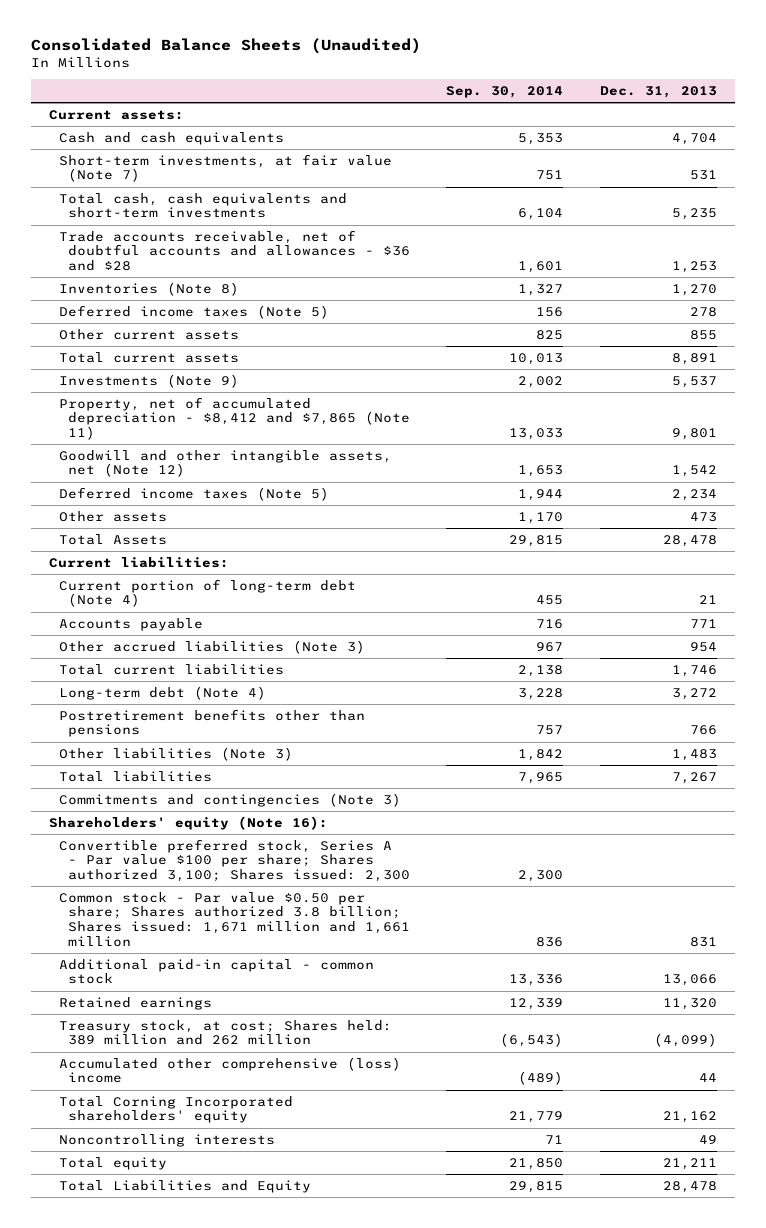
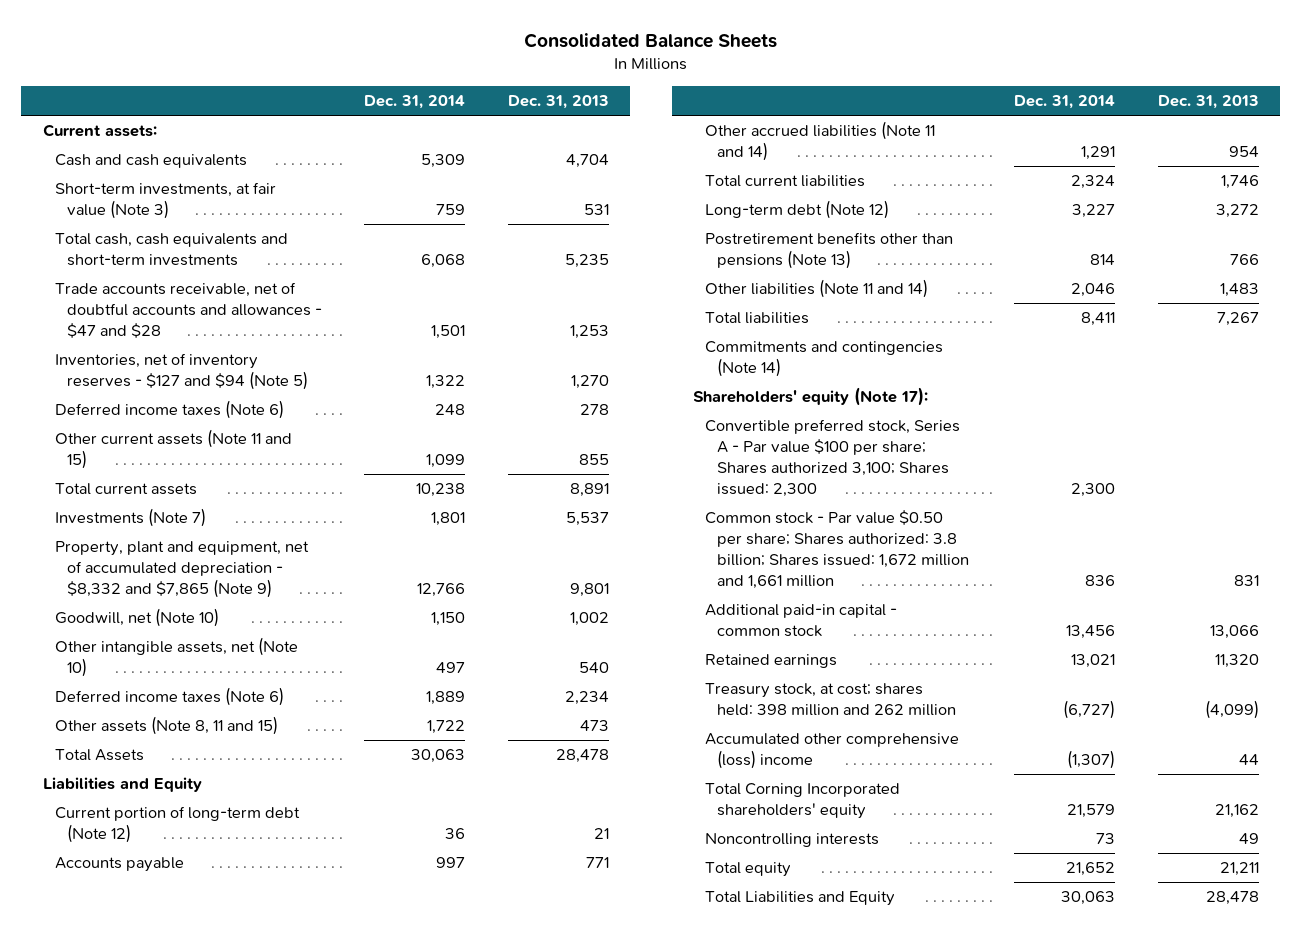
- Consolidated Balance Sheets (Unaudited)
+ Consolidated Balance Sheets
- | Sep. 30, 2014 | Dec. 31, 2013
+ | Dec. 31, 2014 | Dec. 31, 2013
- Short-term investments, at fair value (Note 7) | 751 | 531
+ Short-term investments, at fair value (Note 3) | 759 | 531
- Trade accounts receivable, net of doubtful accounts and allowances - $36 and $28 | 1,601 | 1,253
- Inventories (Note 8) | 1,327 | 1,270
- Deferred income taxes (Note 5) | 156 | 278
- Other current assets | 825 | 855
+ Trade accounts receivable, net of doubtful accounts and allowances - $47 and $28 | 1,501 | 1,253
+ Inventories, net of inventory reserves - $127 and $94 (Note 5) | 1,322 | 1,270
+ Deferred income taxes (Note 6) | 248 | 278
+ Other current assets (Note 11 and 15) | 1,099 | 855
- Investments (Note 9) | 2,002 | 5,537
- Property, net of accumulated depreciation - $8,412 and $7,865 (Note 11) | 13,033 | 9,801
- Goodwill and other intangible assets, net (Note 12) | 1,653 | 1,542
- Deferred income taxes (Note 5) | 1,944 | 2,234
- Other assets | 1,170 | 473
+ Investments (Note 7) | 1,801 | 5,537
+ Property, plant and equipment, net of accumulated depreciation - $8,332 and $7,865 (Note 9) | 12,766 | 9,801
+ Goodwill, net (Note 10) | 1,150 | 1,002
+ Other intangible assets, net (Note 10) | 497 | 540
+ Deferred income taxes (Note 6) | 1,889 | 2,234
+ Other assets (Note 8, 11 and 15) | 1,722 | 473
- Current liabilities:
- Current portion of long-term debt (Note 4) | 455 | 21
+ Liabilities and Equity
+ Current portion of long-term debt (Note 12) | 36 | 21
- Other accrued liabilities (Note 3) | 967 | 954
+ Other accrued liabilities (Note 11 and 14) | 1,291 | 954
- Long-term debt (Note 4) | 3,228 | 3,272
- Postretirement benefits other than pensions | 757 | 766
- Other liabilities (Note 3) | 1,842 | 1,483
+ Long-term debt (Note 12) | 3,227 | 3,272
+ Postretirement benefits other than pensions (Note 13) | 814 | 766
+ Other liabilities (Note 11 and 14) | 2,046 | 1,483
- Commitments and contingencies (Note 3)
- Shareholders' equity (Note 16):
+ Commitments and contingencies (Note 14)
+ Shareholders' equity (Note 17):
- Common stock - Par value $0.50 per share; Shares authorized 3.8 billion; Shares issued: 1,671 million and 1,661 million | 836 | 831
+ Common stock - Par value $0.50 per share; Shares authorized: 3.8 billion; Shares issued: 1,672 million and 1,661 million | 836 | 831
- Treasury stock, at cost; Shares held: 389 million and 262 million | (6,543) | (4,099)
+ Treasury stock, at cost; shares held: 398 million and 262 million | (6,727) | (4,099)

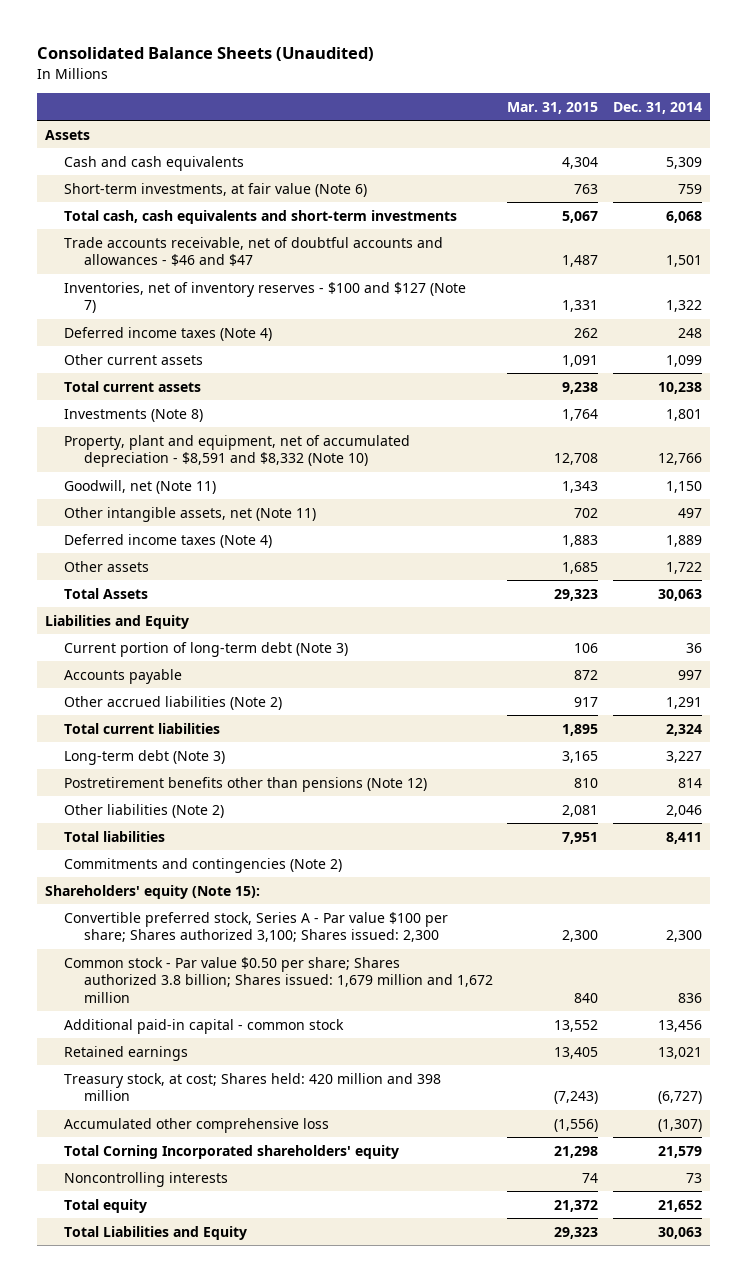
- Consolidated Balance Sheets
+ Consolidated Balance Sheets (Unaudited)
- | Dec. 31, 2014 | Dec. 31, 2013
+ | Mar. 31, 2015 | Dec. 31, 2014
- Current assets:
+ Assets
- Short-term investments, at fair value (Note 3) | 759 | 531
+ Short-term investments, at fair value (Note 6) | 763 | 759
- Trade accounts receivable, net of doubtful accounts and allowances - $47 and $28 | 1,501 | 1,253
- Inventories, net of inventory reserves - $127 and $94 (Note 5) | 1,322 | 1,270
- Deferred income taxes (Note 6) | 248 | 278
- Other current assets (Note 11 and 15) | 1,099 | 855
+ Trade accounts receivable, net of doubtful accounts and allowances - $46 and $47 | 1,487 | 1,501
+ Inventories, net of inventory reserves - $100 and $127 (Note 7) | 1,331 | 1,322
+ Deferred income taxes (Note 4) | 262 | 248
+ Other current assets | 1,091 | 1,099
- Investments (Note 7) | 1,801 | 5,537
- Property, plant and equipment, net of accumulated depreciation - $8,332 and $7,865 (Note 9) | 12,766 | 9,801
- Goodwill, net (Note 10) | 1,150 | 1,002
- Other intangible assets, net (Note 10) | 497 | 540
- Deferred income taxes (Note 6) | 1,889 | 2,234
- Other assets (Note 8, 11 and 15) | 1,722 | 473
+ Investments (Note 8) | 1,764 | 1,801
+ Property, plant and equipment, net of accumulated depreciation - $8,591 and $8,332 (Note 10) | 12,708 | 12,766
+ Goodwill, net (Note 11) | 1,343 | 1,150
+ Other intangible assets, net (Note 11) | 702 | 497
+ Deferred income taxes (Note 4) | 1,883 | 1,889
+ Other assets | 1,685 | 1,722
- Current portion of long-term debt (Note 12) | 36 | 21
+ Current portion of long-term debt (Note 3) | 106 | 36
- Other accrued liabilities (Note 11 and 14) | 1,291 | 954
+ Other accrued liabilities (Note 2) | 917 | 1,291
- Long-term debt (Note 12) | 3,227 | 3,272
- Postretirement benefits other than pensions (Note 13) | 814 | 766
- Other liabilities (Note 11 and 14) | 2,046 | 1,483
+ Long-term debt (Note 3) | 3,165 | 3,227
+ Postretirement benefits other than pensions (Note 12) | 810 | 814
+ Other liabilities (Note 2) | 2,081 | 2,046
- Commitments and contingencies (Note 14)
- Shareholders' equity (Note 17):
+ Commitments and contingencies (Note 2)
+ Shareholders' equity (Note 15):
- Common stock - Par value $0.50 per share; Shares authorized: 3.8 billion; Shares issued: 1,672 million and 1,661 million | 836 | 831
+ Common stock - Par value $0.50 per share; Shares authorized 3.8 billion; Shares issued: 1,679 million and 1,672 million | 840 | 836
- Treasury stock, at cost; shares held: 398 million and 262 million | (6,727) | (4,099)
- Accumulated other comprehensive (loss) income | (1,307) | 44
+ Treasury stock, at cost; Shares held: 420 million and 398 million | (7,243) | (6,727)
+ Accumulated other comprehensive loss | (1,556) | (1,307)

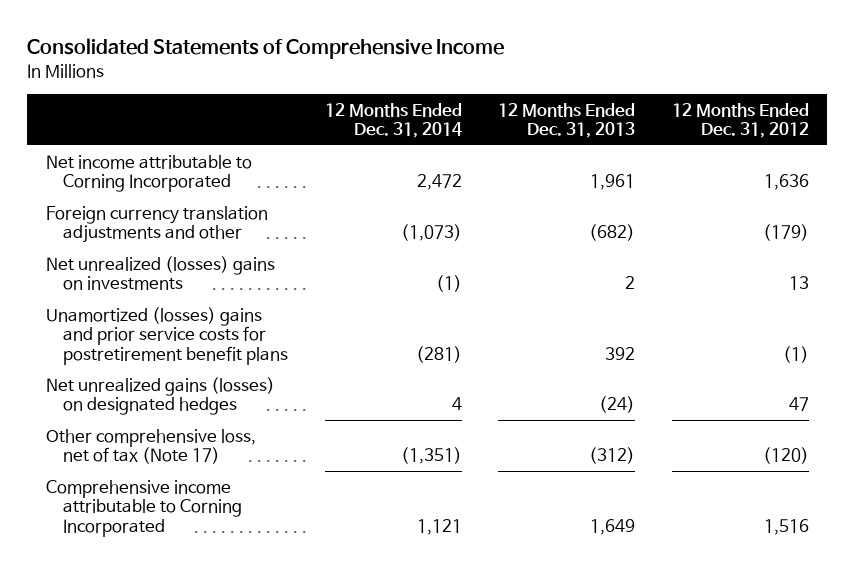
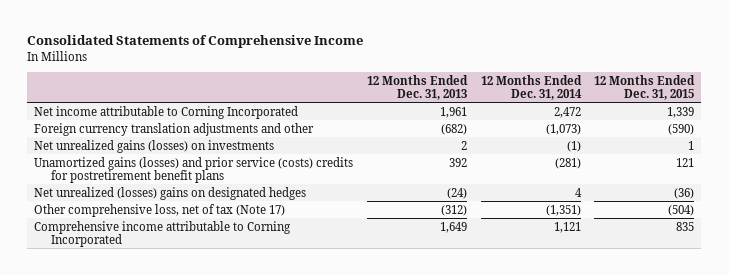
- | 12 Months Ended Dec. 31, 2014 | 12 Months Ended Dec. 31, 2013 | 12 Months Ended Dec. 31, 2012
+ | 12 Months Ended Dec. 31, 2013 | 12 Months Ended Dec. 31, 2014 | 12 Months Ended Dec. 31, 2015
- Net unrealized (losses) gains on investments | (1) | 2 | 13
- Unamortized (losses) gains and prior service costs for postretirement benefit plans | (281) | 392 | (1)
- Net unrealized gains (losses) on designated hedges | 4 | (24) | 47
+ Net unrealized gains (losses) on investments | 2 | (1) | 1
+ Unamortized gains (losses) and prior service (costs) credits for postretirement benefit plans | 392 | (281) | 121
+ Net unrealized (losses) gains on designated hedges | (24) | 4 | (36)

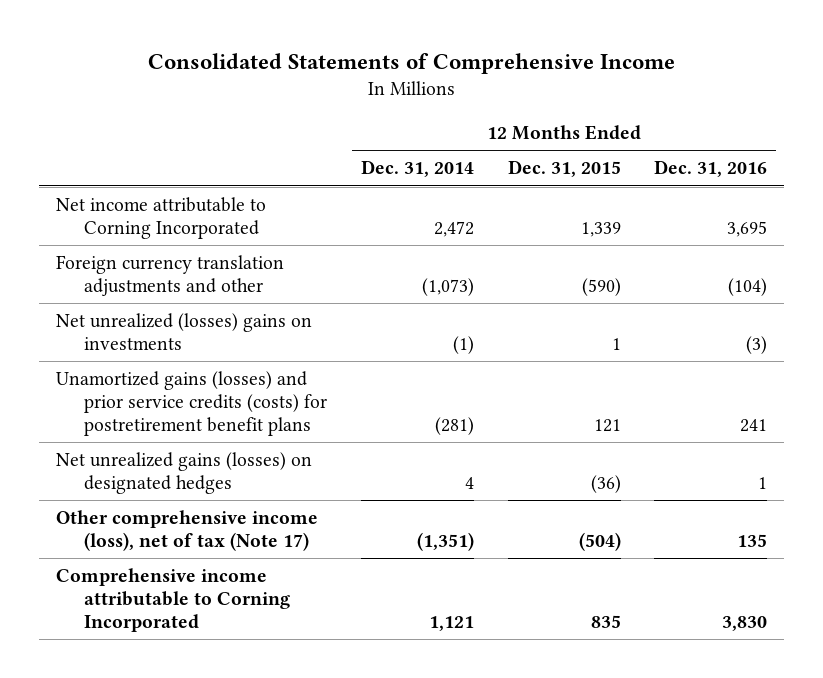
- | 12 Months Ended Dec. 31, 2013 | 12 Months Ended Dec. 31, 2014 | 12 Months Ended Dec. 31, 2015
+ | 12 Months Ended Dec. 31, 2014 | 12 Months Ended Dec. 31, 2015 | 12 Months Ended Dec. 31, 2016
- Net unrealized gains (losses) on investments | 2 | (1) | 1
- Unamortized gains (losses) and prior service (costs) credits for postretirement benefit plans | 392 | (281) | 121
- Net unrealized (losses) gains on designated hedges | (24) | 4 | (36)
- Other comprehensive loss, net of tax (Note 17) | (312) | (1,351) | (504)
+ Net unrealized (losses) gains on investments | (1) | 1 | (3)
+ Unamortized gains (losses) and prior service credits (costs) for postretirement benefit plans | (281) | 121 | 241
+ Net unrealized gains (losses) on designated hedges | 4 | (36) | 1
+ Other comprehensive income (loss), net of tax (Note 17) | (1,351) | (504) | 135

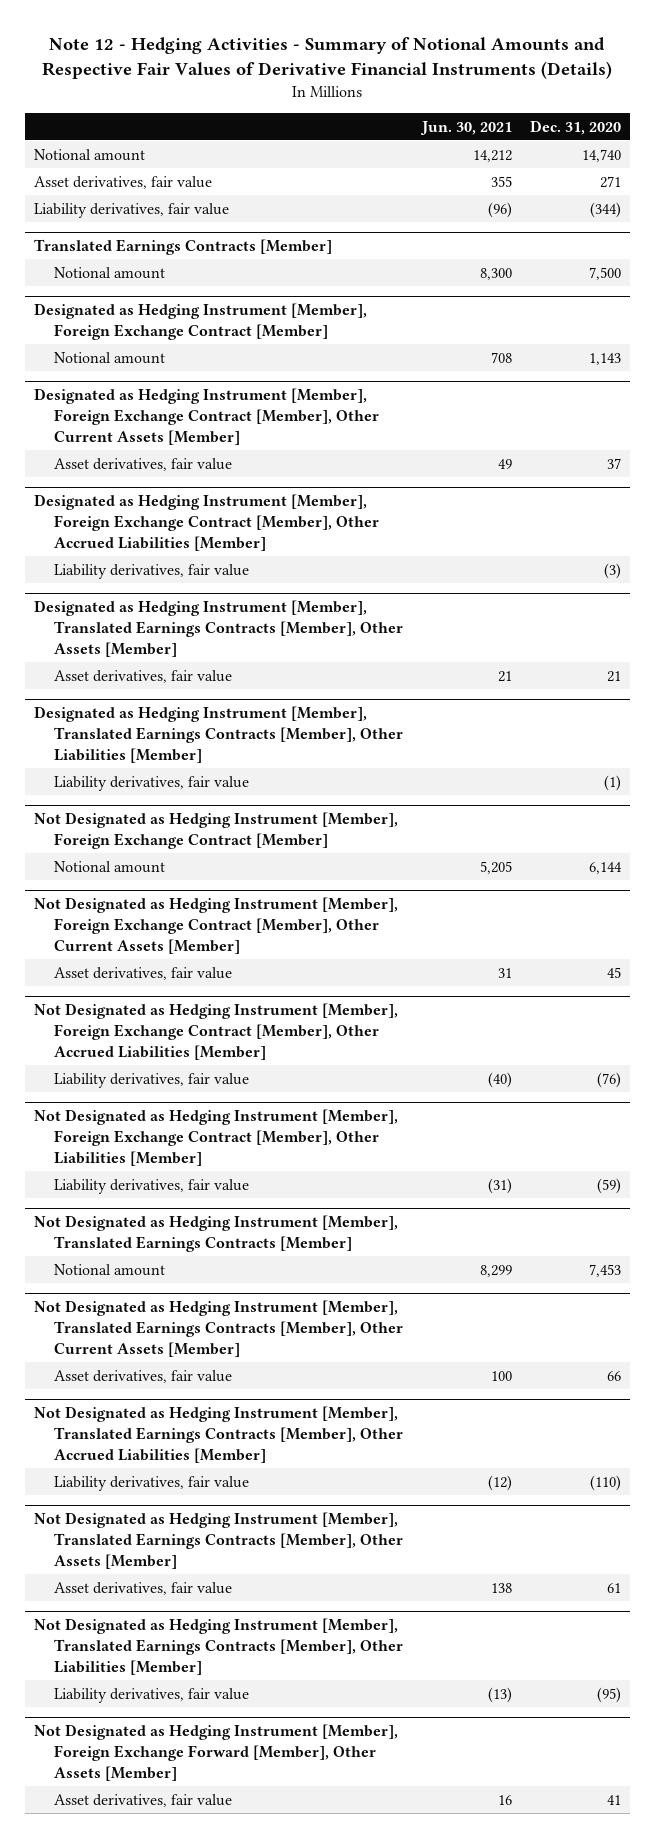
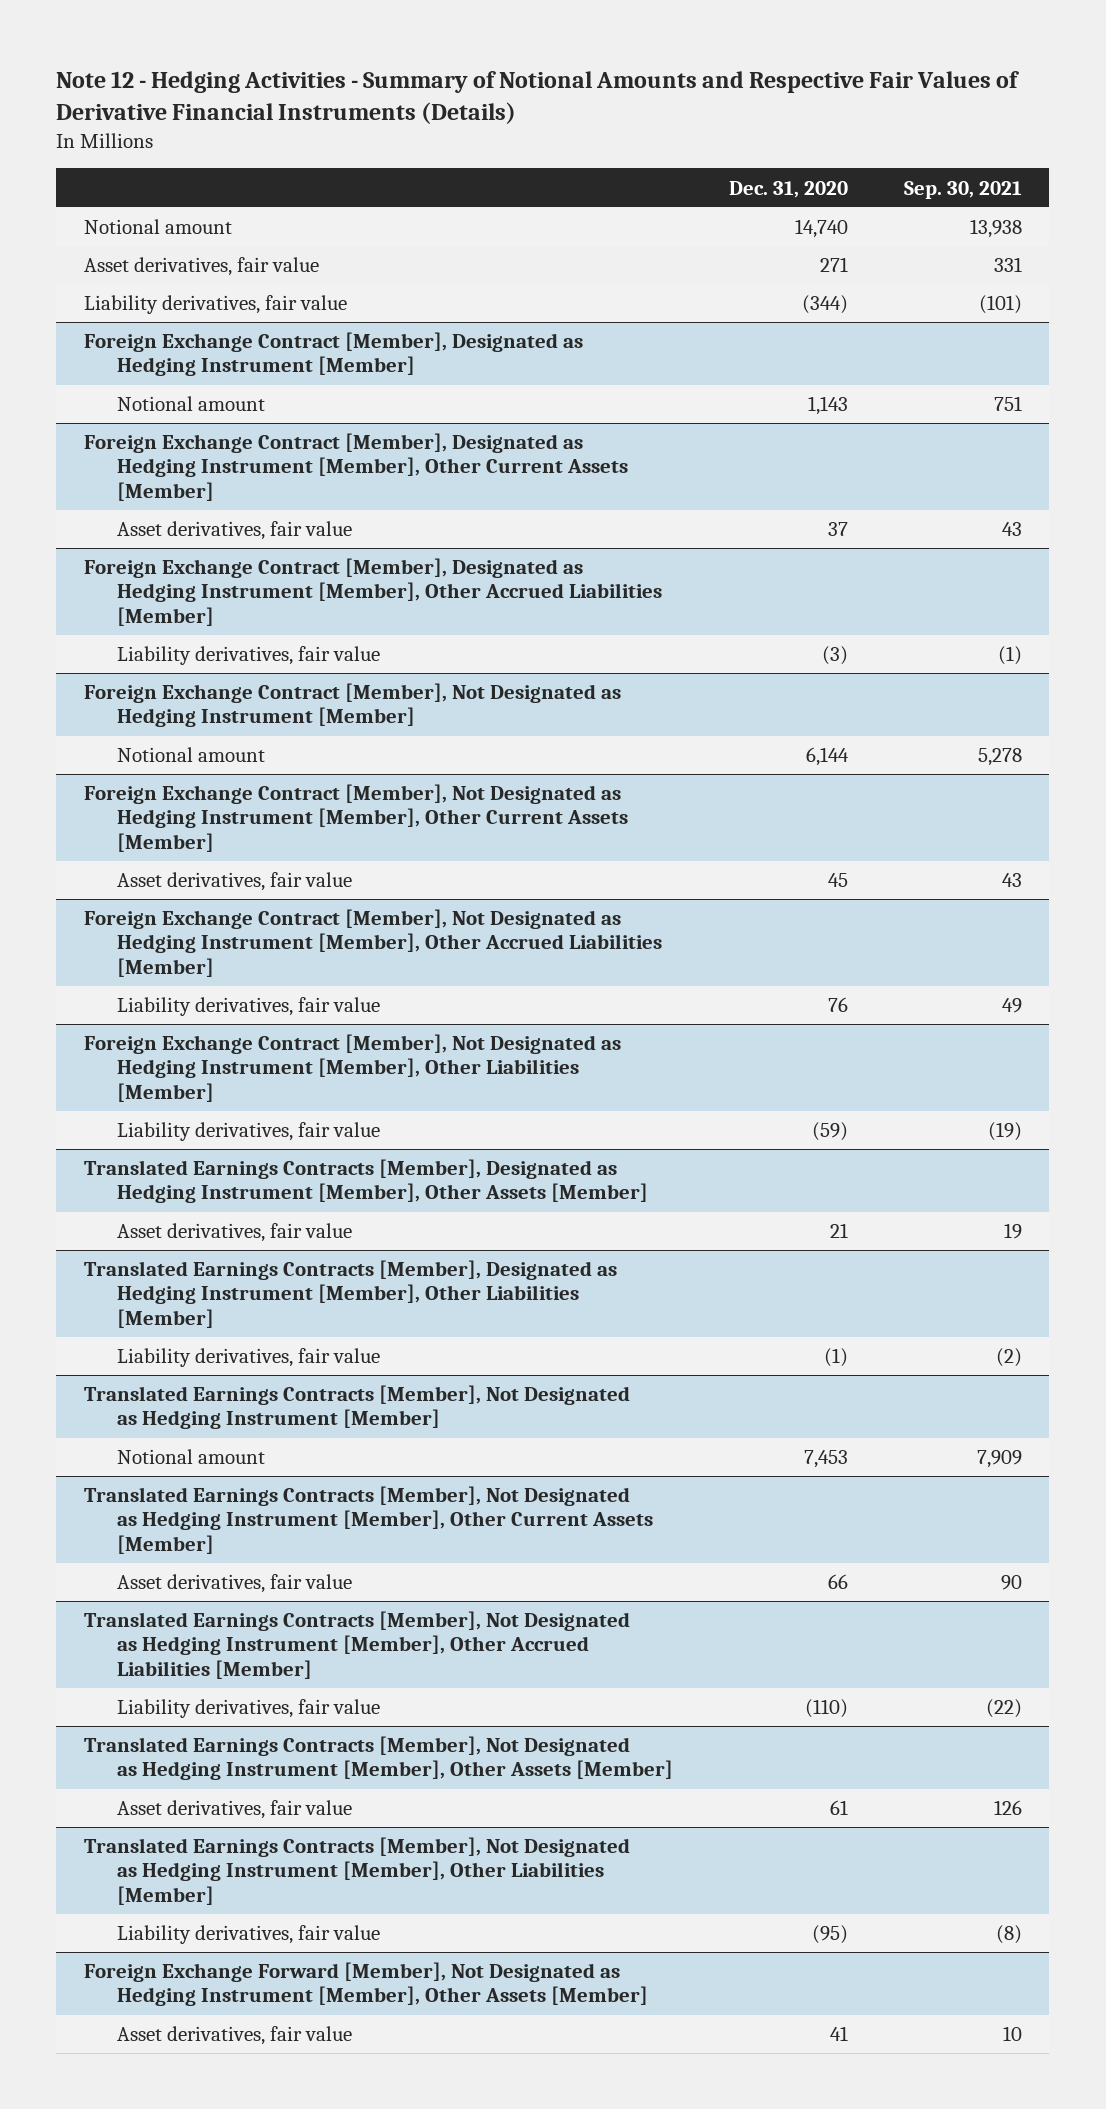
- | Jun. 30, 2021 | Dec. 31, 2020
+ | Dec. 31, 2020 | Sep. 30, 2021
- Translated Earnings Contracts [Member]
- Notional amount | 8,300 | 7,500
- Designated as Hedging Instrument [Member], Foreign Exchange Contract [Member]
+ Foreign Exchange Contract [Member], Designated as Hedging Instrument [Member]
- Designated as Hedging Instrument [Member], Foreign Exchange Contract [Member], Other Current Assets [Member]
+ Foreign Exchange Contract [Member], Designated as Hedging Instrument [Member], Other Current Assets [Member]
- Designated as Hedging Instrument [Member], Foreign Exchange Contract [Member], Other Accrued Liabilities [Member]
+ Foreign Exchange Contract [Member], Designated as Hedging Instrument [Member], Other Accrued Liabilities [Member]
- Designated as Hedging Instrument [Member], Translated Earnings Contracts [Member], Other Assets [Member]
- Asset derivatives, fair value | 21 | 21
- Designated as Hedging Instrument [Member], Translated Earnings Contracts [Member], Other Liabilities [Member]
- Liability derivatives, fair value | | (1)
- Not Designated as Hedging Instrument [Member], Foreign Exchange Contract [Member]
+ Foreign Exchange Contract [Member], Not Designated as Hedging Instrument [Member]
- Not Designated as Hedging Instrument [Member], Foreign Exchange Contract [Member], Other Current Assets [Member]
+ Foreign Exchange Contract [Member], Not Designated as Hedging Instrument [Member], Other Current Assets [Member]
- Not Designated as Hedging Instrument [Member], Foreign Exchange Contract [Member], Other Accrued Liabilities [Member]
- Liability derivatives, fair value | (40) | (76)
- Not Designated as Hedging Instrument [Member], Foreign Exchange Contract [Member], Other Liabilities [Member]
+ Foreign Exchange Contract [Member], Not Designated as Hedging Instrument [Member], Other Accrued Liabilities [Member]
+ Liability derivatives, fair value | 76 | 49
+ Foreign Exchange Contract [Member], Not Designated as Hedging Instrument [Member], Other Liabilities [Member]
- Not Designated as Hedging Instrument [Member], Translated Earnings Contracts [Member]
+ Translated Earnings Contracts [Member], Designated as Hedging Instrument [Member], Other Assets [Member]
+ Asset derivatives, fair value | 21 | 19
+ Translated Earnings Contracts [Member], Designated as Hedging Instrument [Member], Other Liabilities [Member]
+ Liability derivatives, fair value | (1) | (2)
+ Translated Earnings Contracts [Member], Not Designated as Hedging Instrument [Member]
- Not Designated as Hedging Instrument [Member], Translated Earnings Contracts [Member], Other Current Assets [Member]
+ Translated Earnings Contracts [Member], Not Designated as Hedging Instrument [Member], Other Current Assets [Member]
- Not Designated as Hedging Instrument [Member], Translated Earnings Contracts [Member], Other Accrued Liabilities [Member]
+ Translated Earnings Contracts [Member], Not Designated as Hedging Instrument [Member], Other Accrued Liabilities [Member]
- Not Designated as Hedging Instrument [Member], Translated Earnings Contracts [Member], Other Assets [Member]
+ Translated Earnings Contracts [Member], Not Designated as Hedging Instrument [Member], Other Assets [Member]
- Not Designated as Hedging Instrument [Member], Translated Earnings Contracts [Member], Other Liabilities [Member]
+ Translated Earnings Contracts [Member], Not Designated as Hedging Instrument [Member], Other Liabilities [Member]
- Not Designated as Hedging Instrument [Member], Foreign Exchange Forward [Member], Other Assets [Member]
+ Foreign Exchange Forward [Member], Not Designated as Hedging Instrument [Member], Other Assets [Member]

